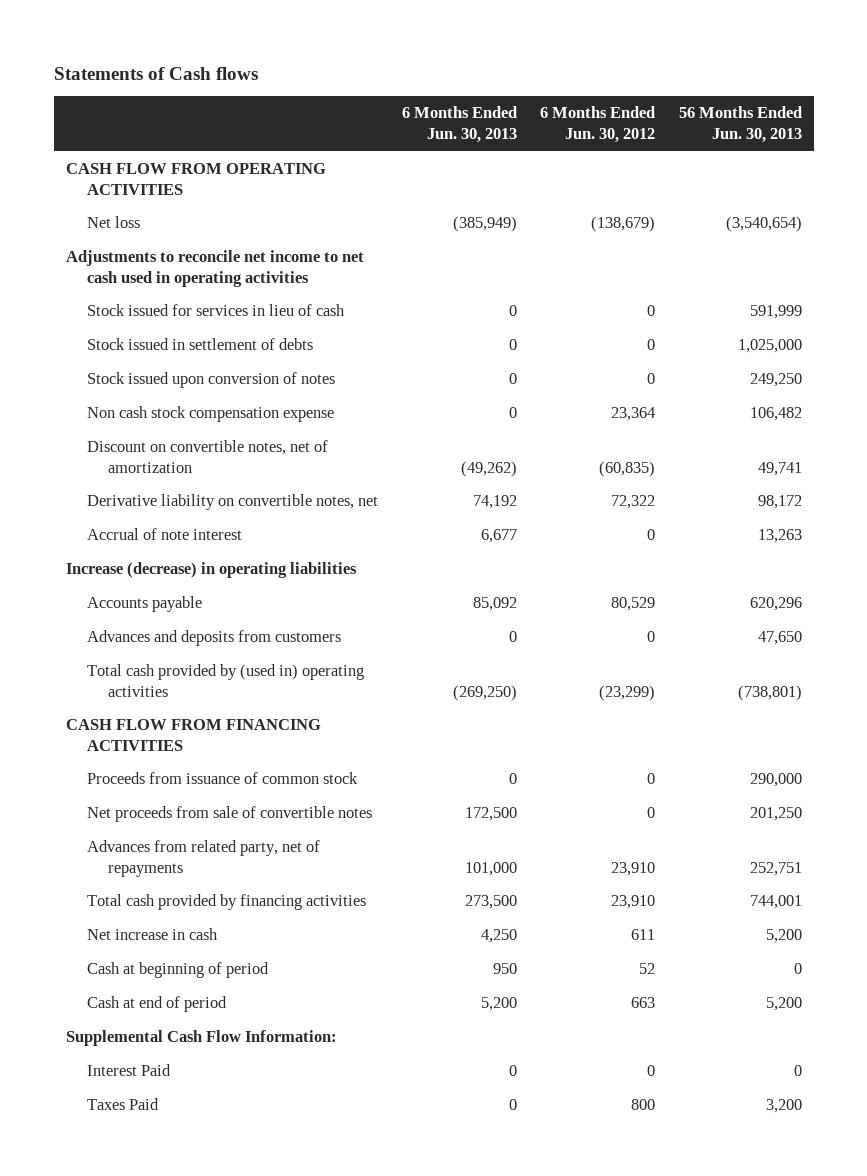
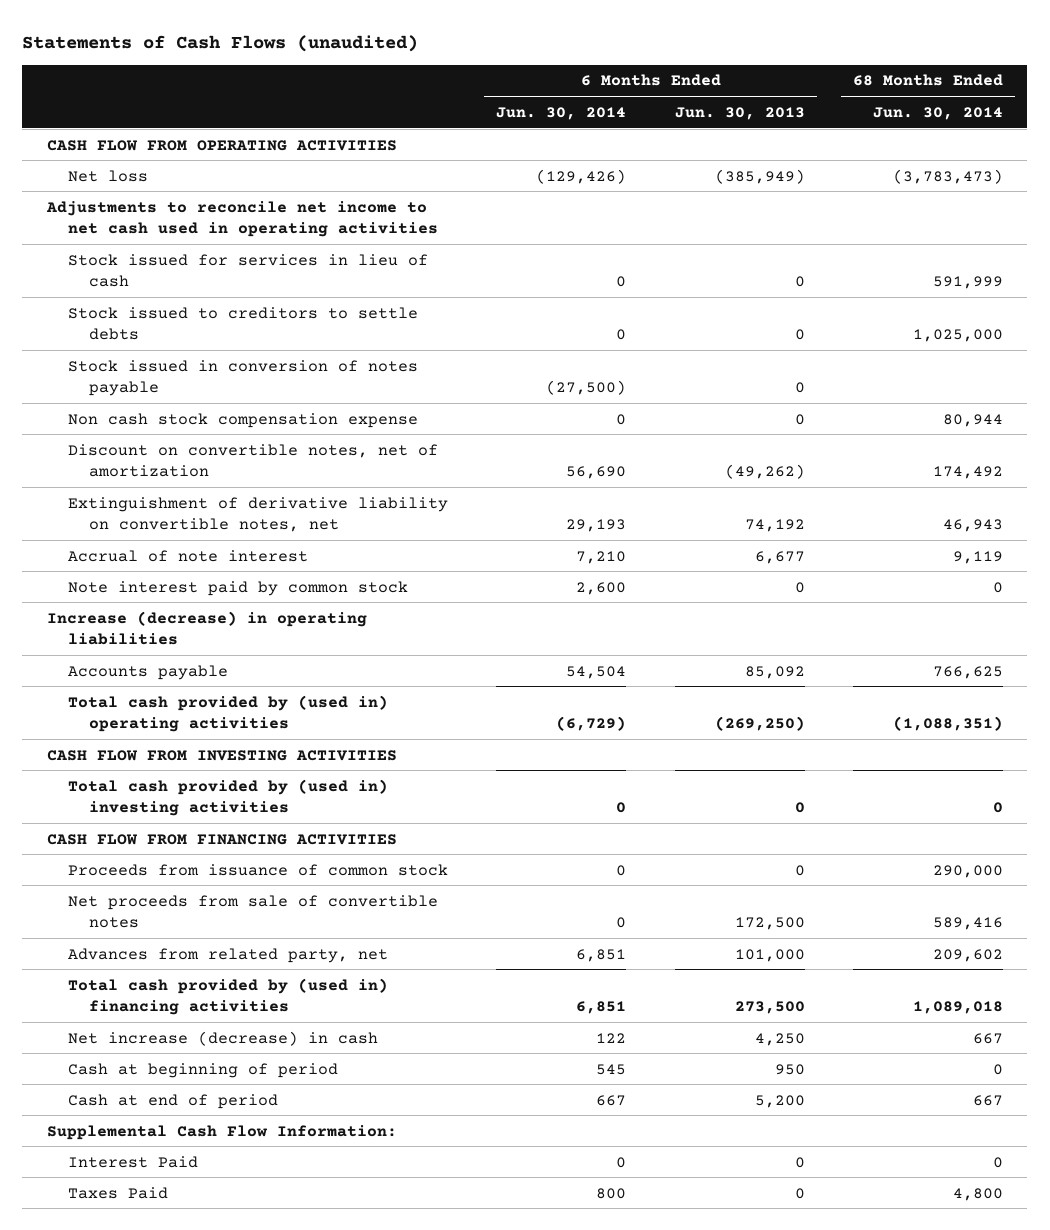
- Statements of Cash flows
+ Statements of Cash Flows (unaudited)
- | 6 Months Ended Jun. 30, 2013 | 6 Months Ended Jun. 30, 2012 | 56 Months Ended Jun. 30, 2013
+ | 6 Months Ended Jun. 30, 2014 | 6 Months Ended Jun. 30, 2013 | 68 Months Ended Jun. 30, 2014
- Stock issued in settlement of debts | 0 | 0 | 1,025,000
- Stock issued upon conversion of notes | 0 | 0 | 249,250
+ Stock issued to creditors to settle debts | 0 | 0 | 1,025,000
+ Stock issued in conversion of notes payable | (27,500) | 0 |
- Derivative liability on convertible notes, net | 74,192 | 72,322 | 98,172
+ Extinguishment of derivative liability on convertible notes, net | 29,193 | 74,192 | 46,943
+ Note interest paid by common stock | 2,600 | 0 | 0
- Advances and deposits from customers | 0 | 0 | 47,650
+ CASH FLOW FROM INVESTING ACTIVITIES
+ Total cash provided by (used in) investing activities | 0 | 0 | 0
- Advances from related party, net of repayments | 101,000 | 23,910 | 252,751
- Total cash provided by financing activities | 273,500 | 23,910 | 744,001
- Net increase in cash | 4,250 | 611 | 5,200
+ Advances from related party, net | 6,851 | 101,000 | 209,602
+ Total cash provided by (used in) financing activities | 6,851 | 273,500 | 1,089,018
+ Net increase (decrease) in cash | 122 | 4,250 | 667

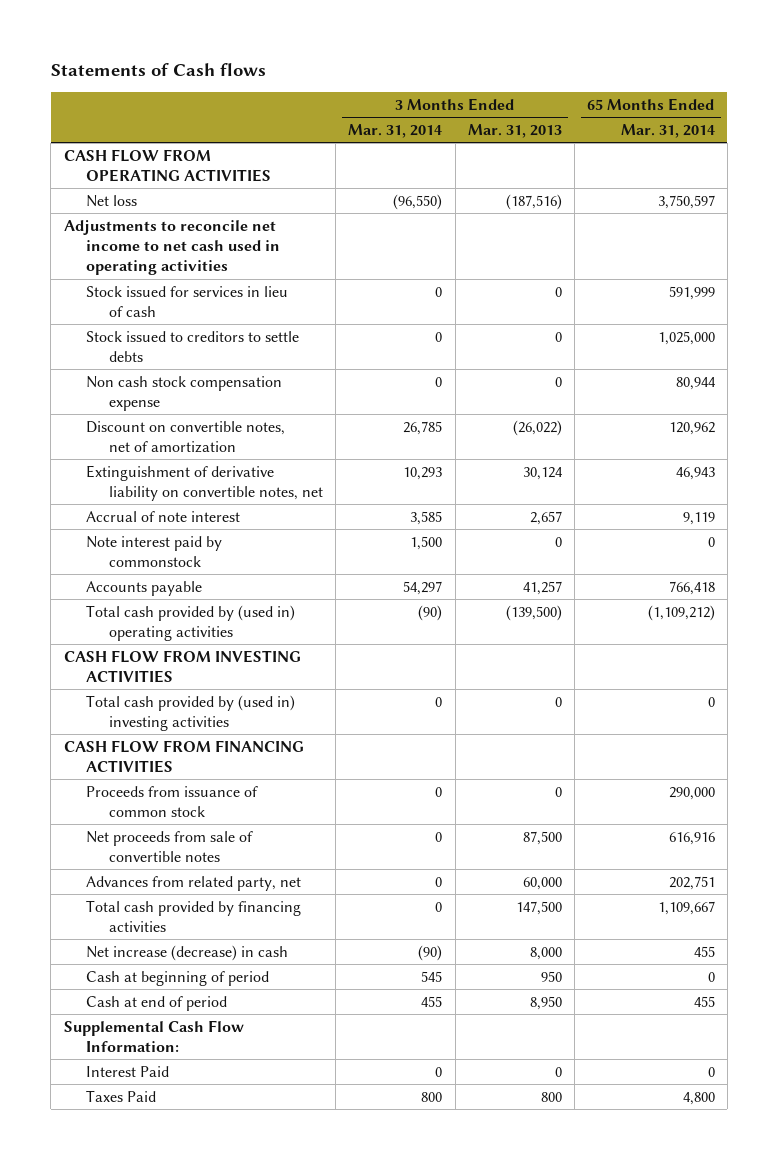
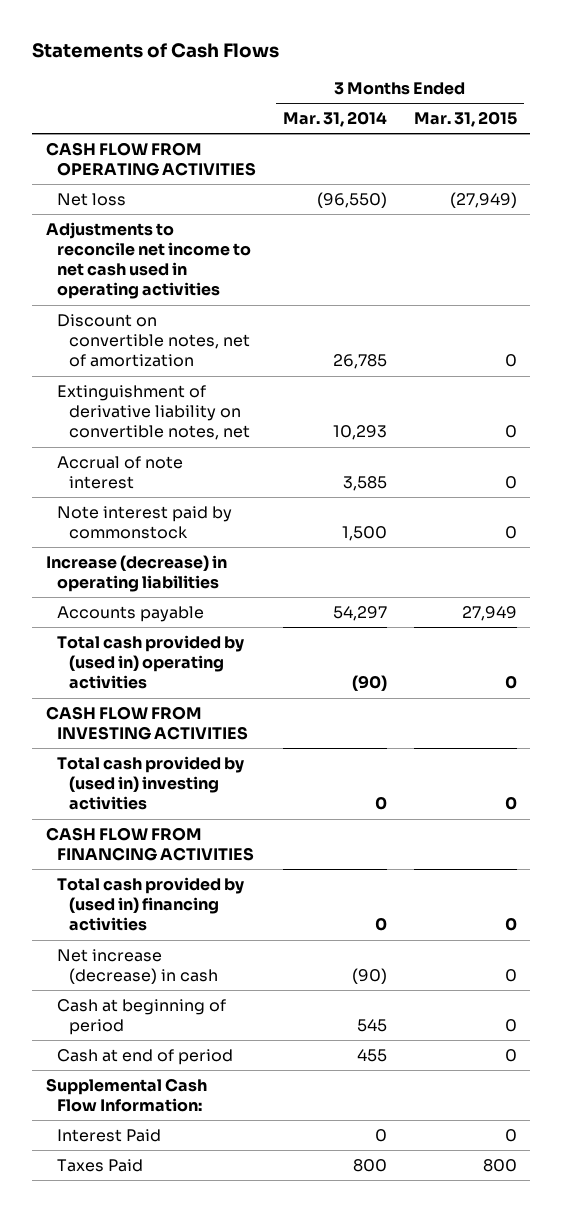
- Statements of Cash flows
+ Statements of Cash Flows
- | 3 Months Ended Mar. 31, 2014 | 3 Months Ended Mar. 31, 2013 | 65 Months Ended Mar. 31, 2014
+ | 3 Months Ended Mar. 31, 2014 | 3 Months Ended Mar. 31, 2015
- Stock issued for services in lieu of cash | 0 | 0 | 591,999
- Stock issued to creditors to settle debts | 0 | 0 | 1,025,000
- Non cash stock compensation expense | 0 | 0 | 80,944
+ Increase (decrease) in operating liabilities
- Proceeds from issuance of common stock | 0 | 0 | 290,000
- Net proceeds from sale of convertible notes | 0 | 87,500 | 616,916
- Advances from related party, net | 0 | 60,000 | 202,751
- Total cash provided by financing activities | 0 | 147,500 | 1,109,667
+ Total cash provided by (used in) financing activities | 0 | 0

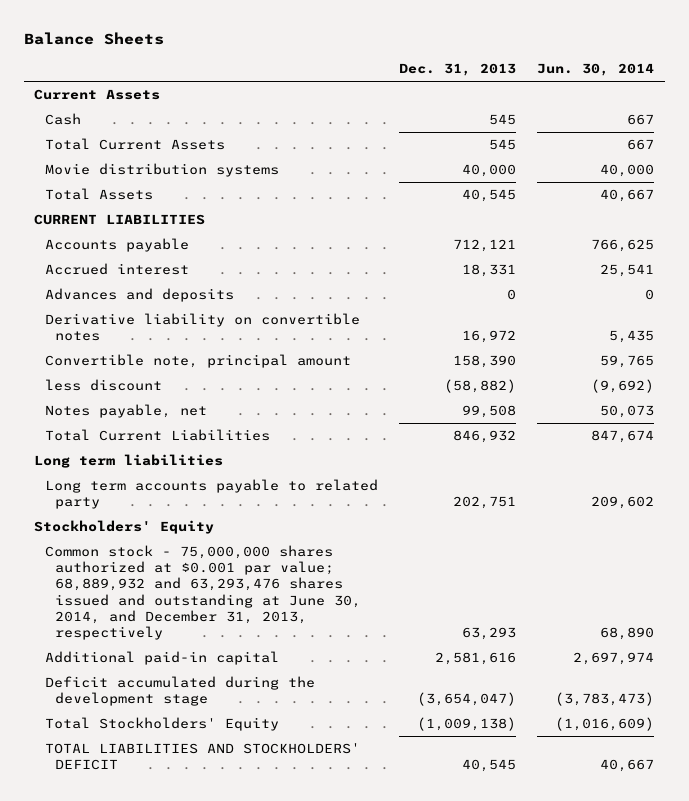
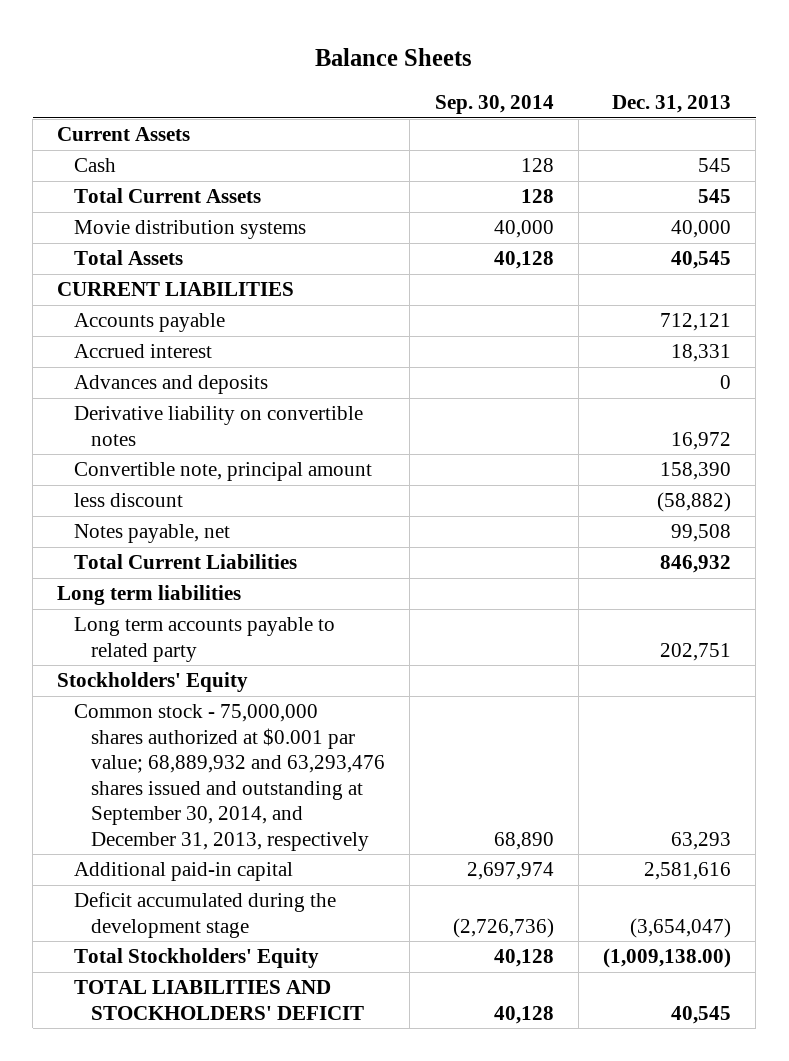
- | Dec. 31, 2013 | Jun. 30, 2014
+ | Sep. 30, 2014 | Dec. 31, 2013
- Common stock - 75,000,000 shares authorized at $0.001 par value; 68,889,932 and 63,293,476 shares issued and outstanding at June 30, 2014, and December 31, 2013, respectively | 63,293 | 68,890
+ Common stock - 75,000,000 shares authorized at $0.001 par value; 68,889,932 and 63,293,476 shares issued and outstanding at September 30, 2014, and December 31, 2013, respectively | 68,890 | 63,293
- Total Stockholders' Equity | (1,009,138) | (1,016,609)
+ Total Stockholders' Equity | 40,128 | (1,009,138.00)

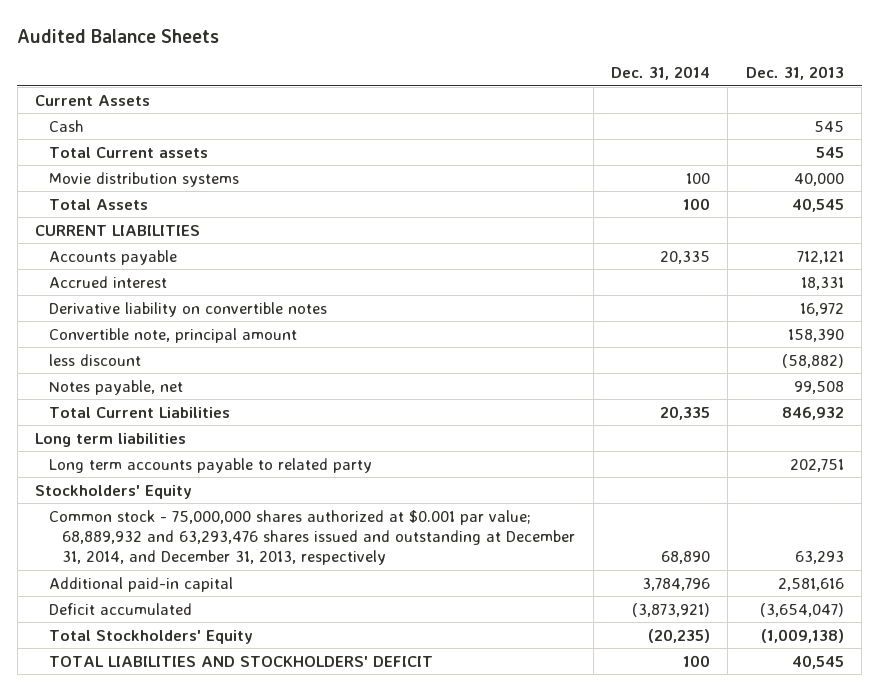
- Balance Sheets
+ Audited Balance Sheets
- | Sep. 30, 2014 | Dec. 31, 2013
+ | Dec. 31, 2014 | Dec. 31, 2013
- Total Current Assets | 128 | 545
+ Total Current assets | | 545
- Advances and deposits | | 0
- Common stock - 75,000,000 shares authorized at $0.001 par value; 68,889,932 and 63,293,476 shares issued and outstanding at September 30, 2014, and December 31, 2013, respectively | 68,890 | 63,293
+ Common stock - 75,000,000 shares authorized at $0.001 par value; 68,889,932 and 63,293,476 shares issued and outstanding at December 31, 2014, and December 31, 2013, respectively | 68,890 | 63,293
- Deficit accumulated during the development stage | (2,726,736) | (3,654,047)
- Total Stockholders' Equity | 40,128 | (1,009,138.00)
+ Deficit accumulated | (3,873,921) | (3,654,047)
+ Total Stockholders' Equity | (20,235) | (1,009,138)

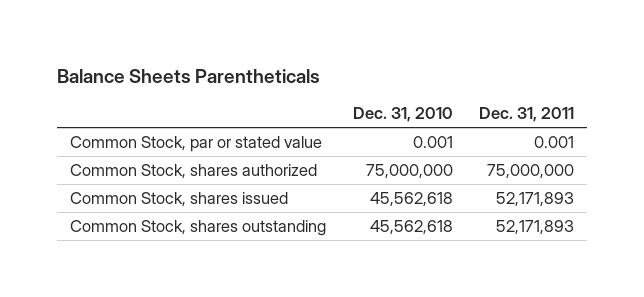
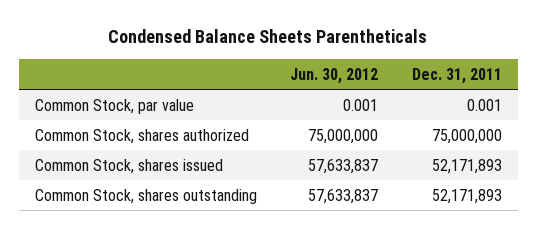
- Balance Sheets Parentheticals
+ Condensed Balance Sheets Parentheticals
- | Dec. 31, 2010 | Dec. 31, 2011
+ | Jun. 30, 2012 | Dec. 31, 2011
- Common Stock, par or stated value | 0.001 | 0.001
+ Common Stock, par value | 0.001 | 0.001

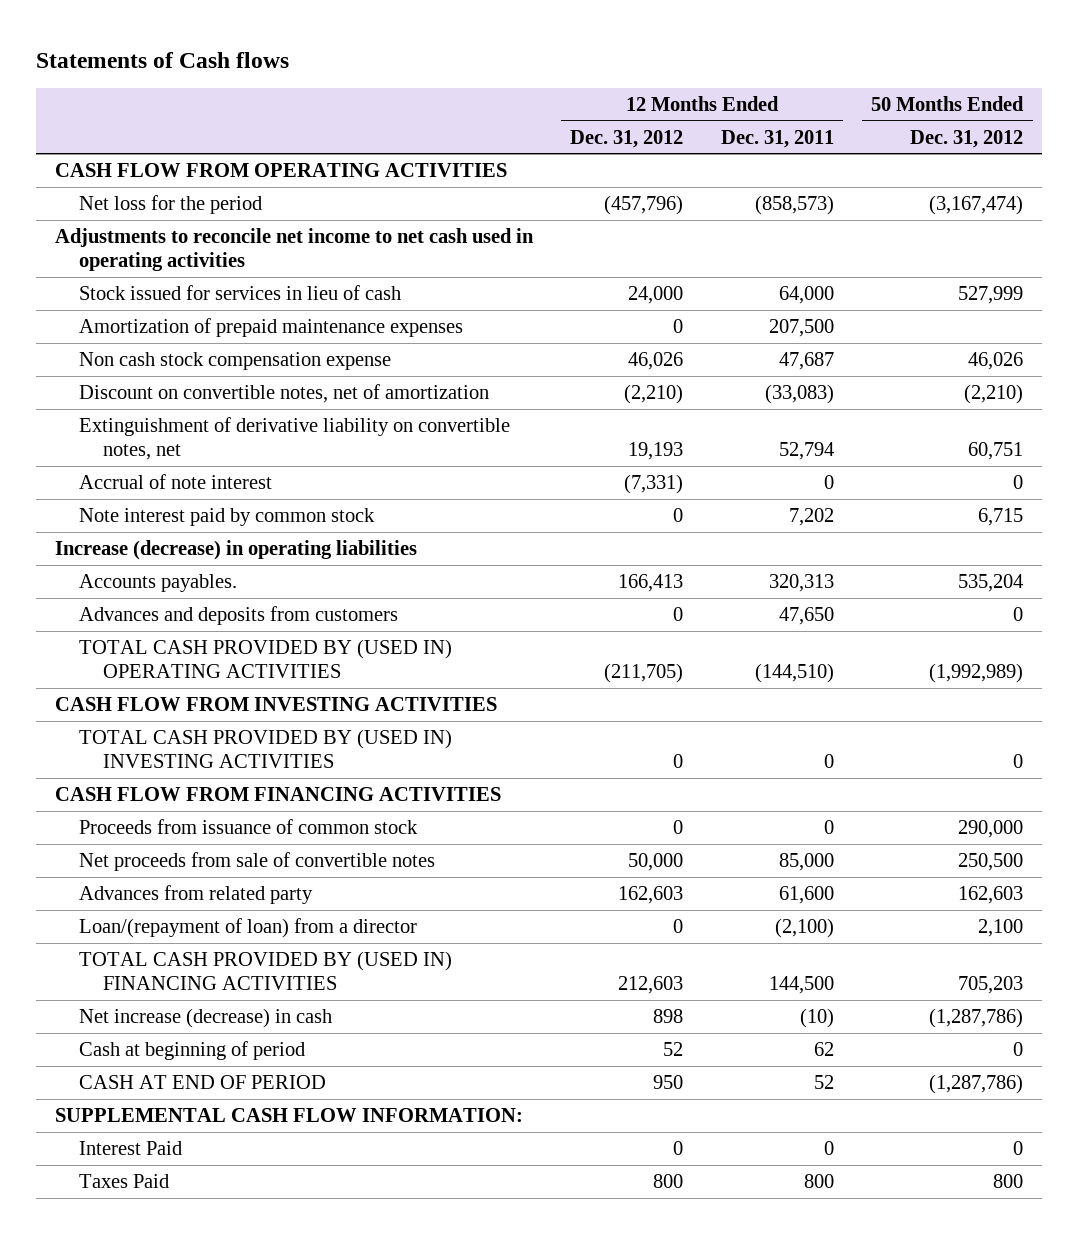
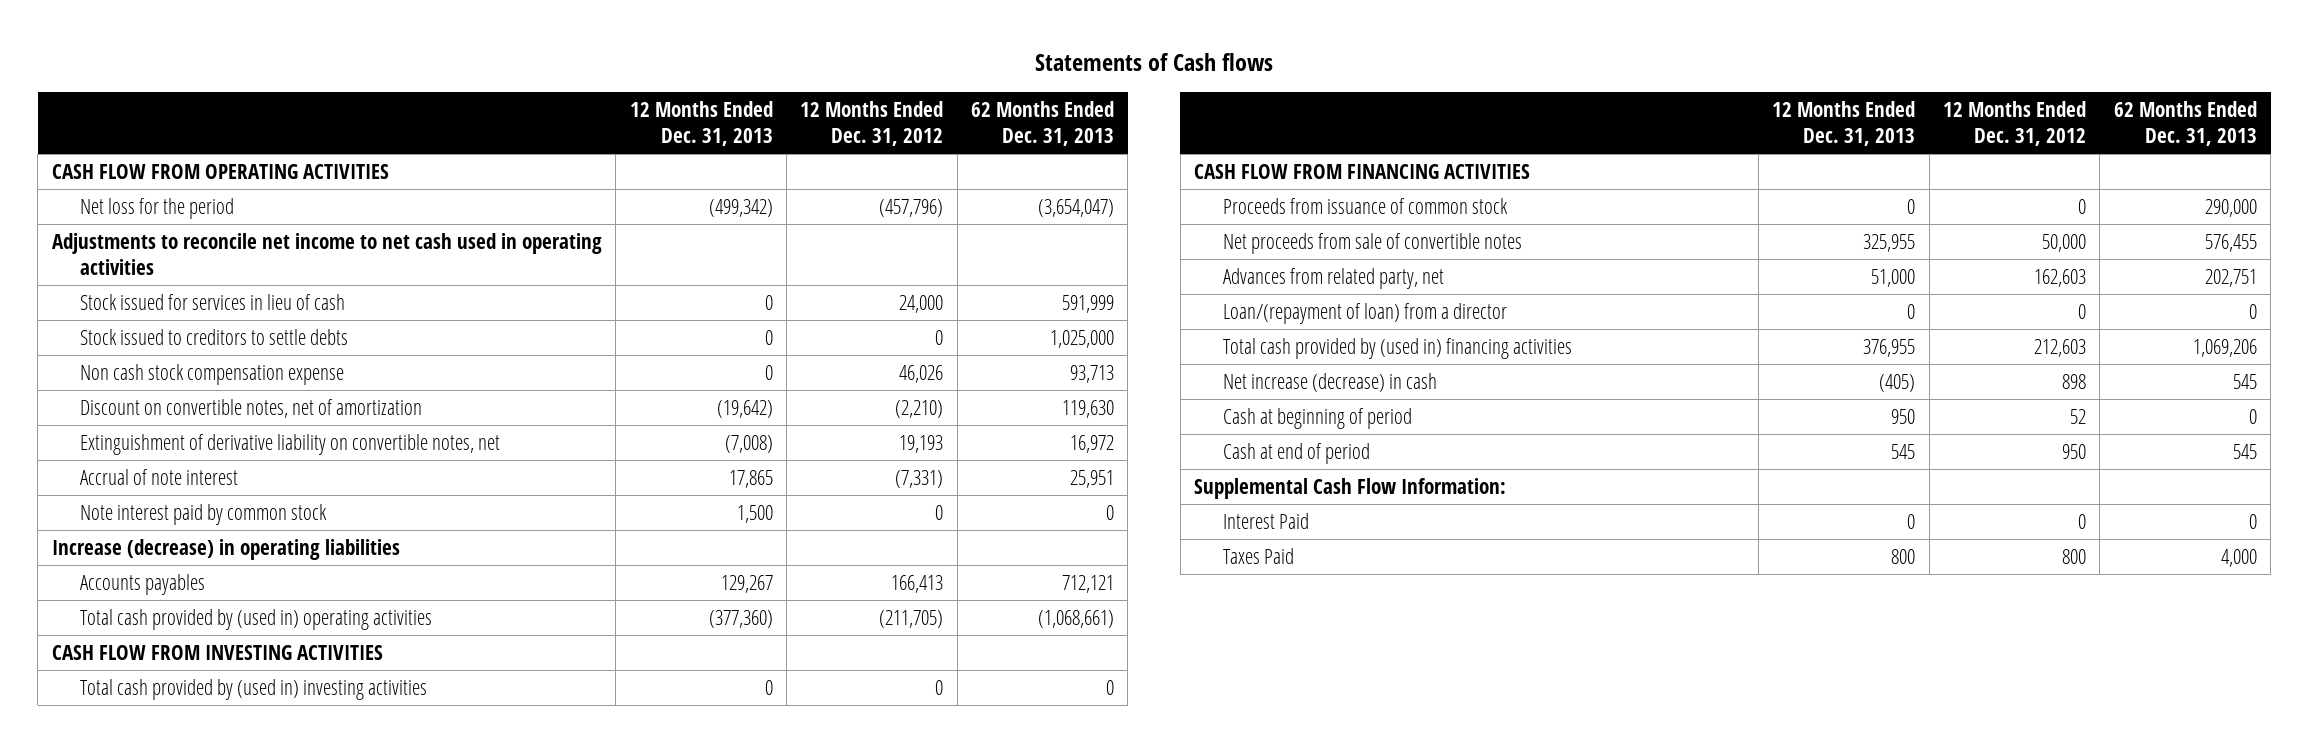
- | 12 Months Ended Dec. 31, 2012 | 12 Months Ended Dec. 31, 2011 | 50 Months Ended Dec. 31, 2012
+ | 12 Months Ended Dec. 31, 2013 | 12 Months Ended Dec. 31, 2012 | 62 Months Ended Dec. 31, 2013
- Amortization of prepaid maintenance expenses | 0 | 207,500 |
+ Stock issued to creditors to settle debts | 0 | 0 | 1,025,000
- Accounts payables. | 166,413 | 320,313 | 535,204
- Advances and deposits from customers | 0 | 47,650 | 0
- TOTAL CASH PROVIDED BY (USED IN) OPERATING ACTIVITIES | (211,705) | (144,510) | (1,992,989)
+ Accounts payables | 129,267 | 166,413 | 712,121
+ Total cash provided by (used in) operating activities | (377,360) | (211,705) | (1,068,661)
- TOTAL CASH PROVIDED BY (USED IN) INVESTING ACTIVITIES | 0 | 0 | 0
+ Total cash provided by (used in) investing activities | 0 | 0 | 0
- Advances from related party | 162,603 | 61,600 | 162,603
+ Advances from related party, net | 51,000 | 162,603 | 202,751
- TOTAL CASH PROVIDED BY (USED IN) FINANCING ACTIVITIES | 212,603 | 144,500 | 705,203
+ Total cash provided by (used in) financing activities | 376,955 | 212,603 | 1,069,206
- CASH AT END OF PERIOD | 950 | 52 | (1,287,786)
- SUPPLEMENTAL CASH FLOW INFORMATION:
+ Cash at end of period | 545 | 950 | 545
+ Supplemental Cash Flow Information:

